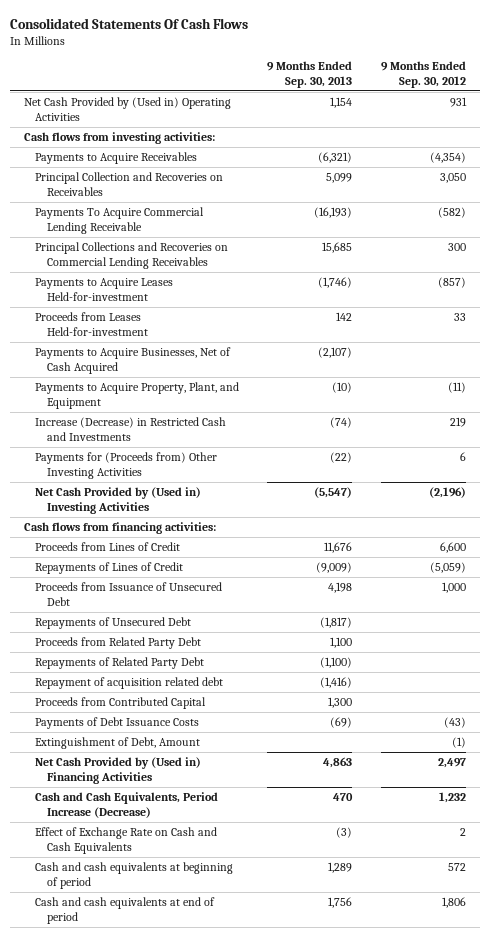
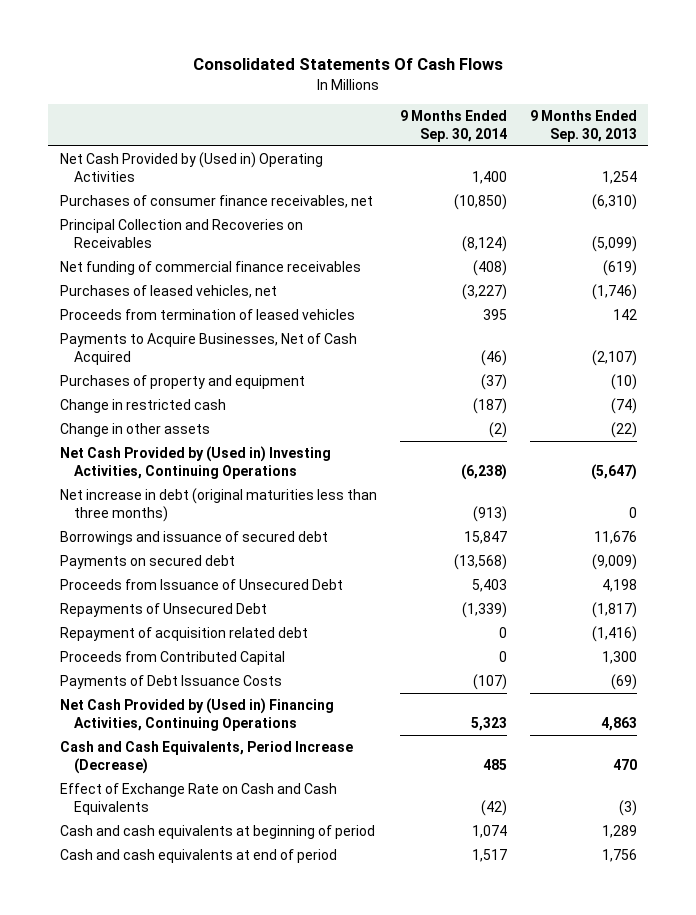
- | 9 Months Ended Sep. 30, 2013 | 9 Months Ended Sep. 30, 2012
+ | 9 Months Ended Sep. 30, 2014 | 9 Months Ended Sep. 30, 2013
- Net Cash Provided by (Used in) Operating Activities | 1,154 | 931
- Cash flows from investing activities:
- Payments to Acquire Receivables | (6,321) | (4,354)
- Principal Collection and Recoveries on Receivables | 5,099 | 3,050
- Payments To Acquire Commercial Lending Receivable | (16,193) | (582)
- Principal Collections and Recoveries on Commercial Lending Receivables | 15,685 | 300
- Payments to Acquire Leases Held-for-investment | (1,746) | (857)
- Proceeds from Leases Held-for-investment | 142 | 33
+ Net Cash Provided by (Used in) Operating Activities | 1,400 | 1,254
+ Purchases of consumer finance receivables, net | (10,850) | (6,310)
+ Principal Collection and Recoveries on Receivables | (8,124) | (5,099)
+ Net funding of commercial finance receivables | (408) | (619)
+ Purchases of leased vehicles, net | (3,227) | (1,746)
+ Proceeds from termination of leased vehicles | 395 | 142
- Payments to Acquire Property, Plant, and Equipment | (10) | (11)
- Increase (Decrease) in Restricted Cash and Investments | (74) | 219
- Payments for (Proceeds from) Other Investing Activities | (22) | 6
- Net Cash Provided by (Used in) Investing Activities | (5,547) | (2,196)
- Cash flows from financing activities:
- Proceeds from Lines of Credit | 11,676 | 6,600
- Repayments of Lines of Credit | (9,009) | (5,059)
+ Purchases of property and equipment | (37) | (10)
+ Change in restricted cash | (187) | (74)
+ Change in other assets | (2) | (22)
+ Net Cash Provided by (Used in) Investing Activities, Continuing Operations | (6,238) | (5,647)
+ Net increase in debt (original maturities less than three months) | (913) | 0
+ Borrowings and issuance of secured debt | 15,847 | 11,676
+ Payments on secured debt | (13,568) | (9,009)
- Proceeds from Related Party Debt | 1,100 |
- Repayments of Related Party Debt | (1,100) |
- Extinguishment of Debt, Amount | | (1)
- Net Cash Provided by (Used in) Financing Activities | 4,863 | 2,497
+ Net Cash Provided by (Used in) Financing Activities, Continuing Operations | 5,323 | 4,863

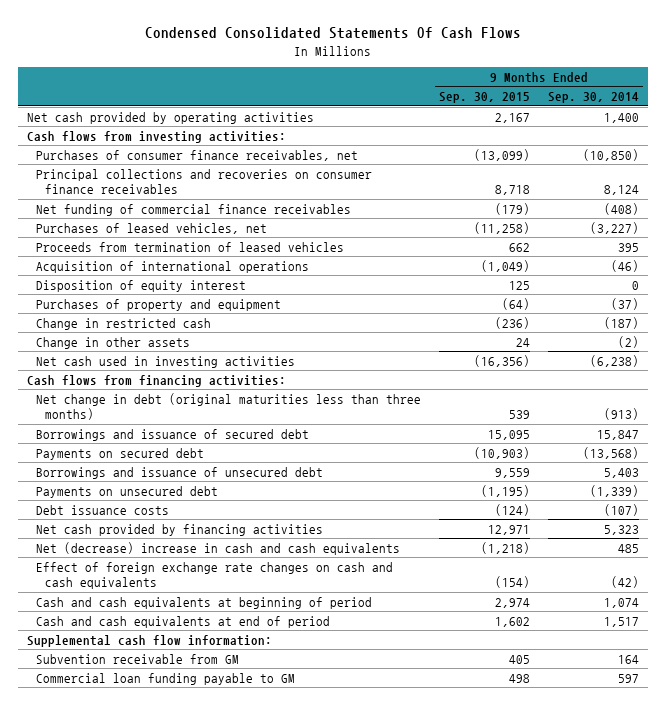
- Consolidated Statements Of Cash Flows
+ Condensed Consolidated Statements Of Cash Flows
- | 9 Months Ended Sep. 30, 2014 | 9 Months Ended Sep. 30, 2013
+ | 9 Months Ended Sep. 30, 2015 | 9 Months Ended Sep. 30, 2014
- Net Cash Provided by (Used in) Operating Activities | 1,400 | 1,254
+ Net cash provided by operating activities | 2,167 | 1,400
+ Cash flows from investing activities:
- Principal Collection and Recoveries on Receivables | (8,124) | (5,099)
+ Principal collections and recoveries on consumer finance receivables | 8,718 | 8,124
- Payments to Acquire Businesses, Net of Cash Acquired | (46) | (2,107)
+ Acquisition of international operations | (1,049) | (46)
+ Disposition of equity interest | 125 | 0
- Net Cash Provided by (Used in) Investing Activities, Continuing Operations | (6,238) | (5,647)
- Net increase in debt (original maturities less than three months) | (913) | 0
+ Net cash used in investing activities | (16,356) | (6,238)
+ Cash flows from financing activities:
+ Net change in debt (original maturities less than three months) | 539 | (913)
- Proceeds from Issuance of Unsecured Debt | 5,403 | 4,198
- Repayments of Unsecured Debt | (1,339) | (1,817)
- Repayment of acquisition related debt | 0 | (1,416)
- Proceeds from Contributed Capital | 0 | 1,300
- Payments of Debt Issuance Costs | (107) | (69)
- Net Cash Provided by (Used in) Financing Activities, Continuing Operations | 5,323 | 4,863
- Cash and Cash Equivalents, Period Increase (Decrease) | 485 | 470
- Effect of Exchange Rate on Cash and Cash Equivalents | (42) | (3)
+ Borrowings and issuance of unsecured debt | 9,559 | 5,403
+ Payments on unsecured debt | (1,195) | (1,339)
+ Debt issuance costs | (124) | (107)
+ Net cash provided by financing activities | 12,971 | 5,323
+ Net (decrease) increase in cash and cash equivalents | (1,218) | 485
+ Effect of foreign exchange rate changes on cash and cash equivalents | (154) | (42)
+ Supplemental cash flow information:
+ Subvention receivable from GM | 405 | 164
+ Commercial loan funding payable to GM | 498 | 597

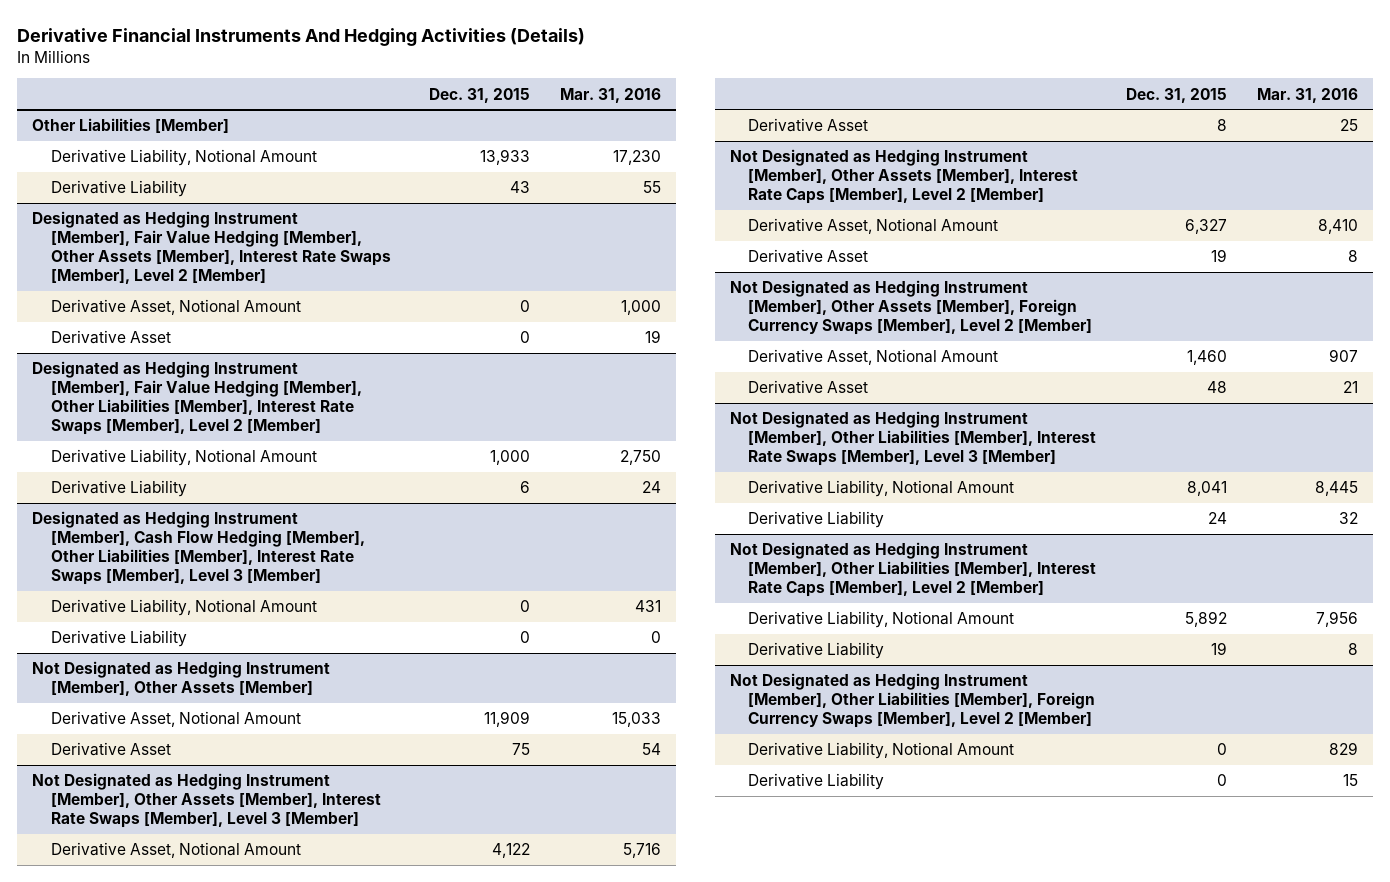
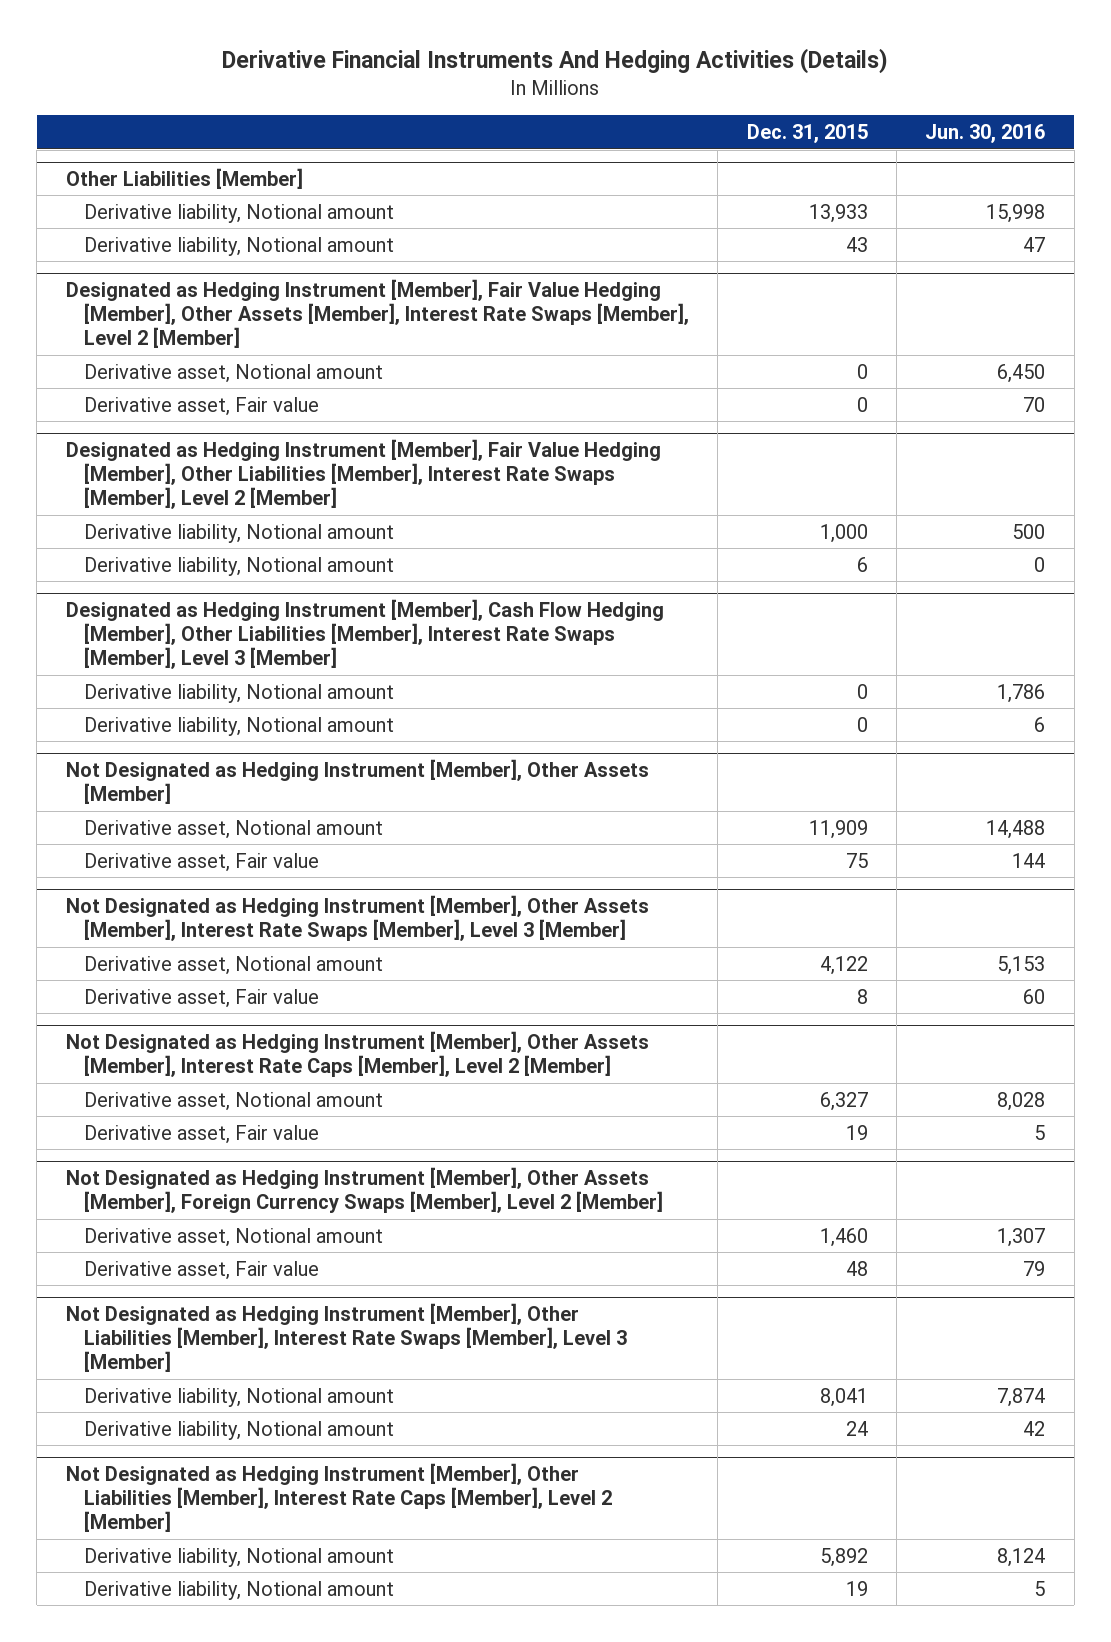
- | Dec. 31, 2015 | Mar. 31, 2016
+ | Dec. 31, 2015 | Jun. 30, 2016
@ Other Liabilities [Member]
- Derivative Liability, Notional Amount | 13,933 | 17,230
- Derivative Liability | 43 | 55
+ Derivative liability, Notional amount | 13,933 | 15,998
+ Derivative liability, Notional amount | 43 | 47
@ Designated as Hedging Instrument [Member], Fair Value Hedging [Member], Other Assets [Member], Interest Rate Swaps [Member], Level 2 [Member]
- Derivative Asset, Notional Amount | 0 | 1,000
- Derivative Asset | 0 | 19
+ Derivative asset, Notional amount | 0 | 6,450
+ Derivative asset, Fair value | 0 | 70
@ Designated as Hedging Instrument [Member], Fair Value Hedging [Member], Other Liabilities [Member], Interest Rate Swaps [Member], Level 2 [Member]
- Derivative Liability, Notional Amount | 1,000 | 2,750
- Derivative Liability | 6 | 24
+ Derivative liability, Notional amount | 1,000 | 500
+ Derivative liability, Notional amount | 6 | 0
@ Designated as Hedging Instrument [Member], Cash Flow Hedging [Member], Other Liabilities [Member], Interest Rate Swaps [Member], Level 3 [Member]
- Derivative Liability, Notional Amount | 0 | 431
- Derivative Liability | 0 | 0
+ Derivative liability, Notional amount | 0 | 1,786
+ Derivative liability, Notional amount | 0 | 6
@ Not Designated as Hedging Instrument [Member], Other Assets [Member]
- Derivative Asset, Notional Amount | 11,909 | 15,033
- Derivative Asset | 75 | 54
+ Derivative asset, Notional amount | 11,909 | 14,488
+ Derivative asset, Fair value | 75 | 144
@ Not Designated as Hedging Instrument [Member], Other Assets [Member], Interest Rate Swaps [Member], Level 3 [Member]
- Derivative Asset, Notional Amount | 4,122 | 5,716
- Derivative Asset | 8 | 25
+ Derivative asset, Notional amount | 4,122 | 5,153
+ Derivative asset, Fair value | 8 | 60
@ Not Designated as Hedging Instrument [Member], Other Assets [Member], Interest Rate Caps [Member], Level 2 [Member]
- Derivative Asset, Notional Amount | 6,327 | 8,410
- Derivative Asset | 19 | 8
+ Derivative asset, Notional amount | 6,327 | 8,028
+ Derivative asset, Fair value | 19 | 5
@ Not Designated as Hedging Instrument [Member], Other Assets [Member], Foreign Currency Swaps [Member], Level 2 [Member]
- Derivative Asset, Notional Amount | 1,460 | 907
- Derivative Asset | 48 | 21
+ Derivative asset, Notional amount | 1,460 | 1,307
+ Derivative asset, Fair value | 48 | 79
@ Not Designated as Hedging Instrument [Member], Other Liabilities [Member], Interest Rate Swaps [Member], Level 3 [Member]
- Derivative Liability, Notional Amount | 8,041 | 8,445
- Derivative Liability | 24 | 32
+ Derivative liability, Notional amount | 8,041 | 7,874
+ Derivative liability, Notional amount | 24 | 42
@ Not Designated as Hedging Instrument [Member], Other Liabilities [Member], Interest Rate Caps [Member], Level 2 [Member]
- Derivative Liability, Notional Amount | 5,892 | 7,956
- Derivative Liability | 19 | 8
- Not Designated as Hedging Instrument [Member], Other Liabilities [Member], Foreign Currency Swaps [Member], Level 2 [Member]
- Derivative Liability, Notional Amount | 0 | 829
- Derivative Liability | 0 | 15
@ Not Designated as Hedging Instrument [Member], Other Liabilities [Member], Interest Rate Caps [Member], Level 2 [Member]
+ Derivative liability, Notional amount | 5,892 | 8,124
+ Derivative liability, Notional amount | 19 | 5

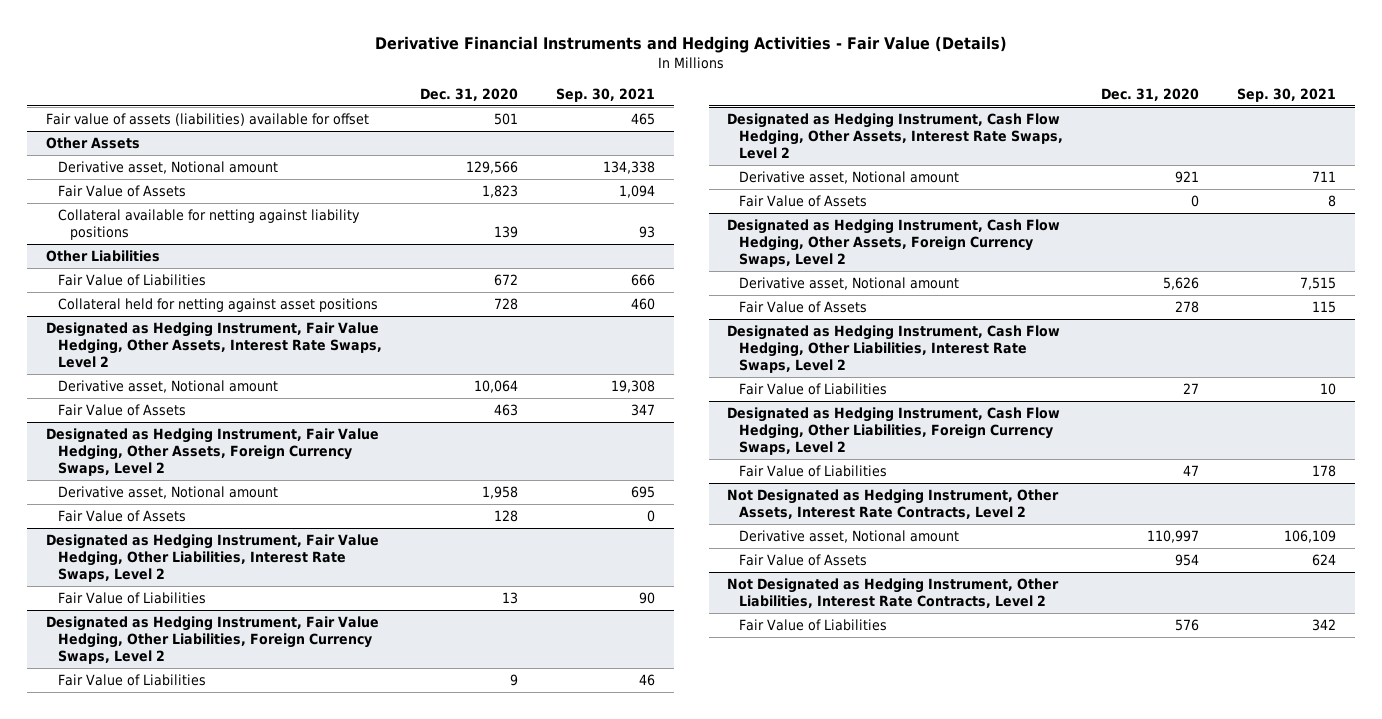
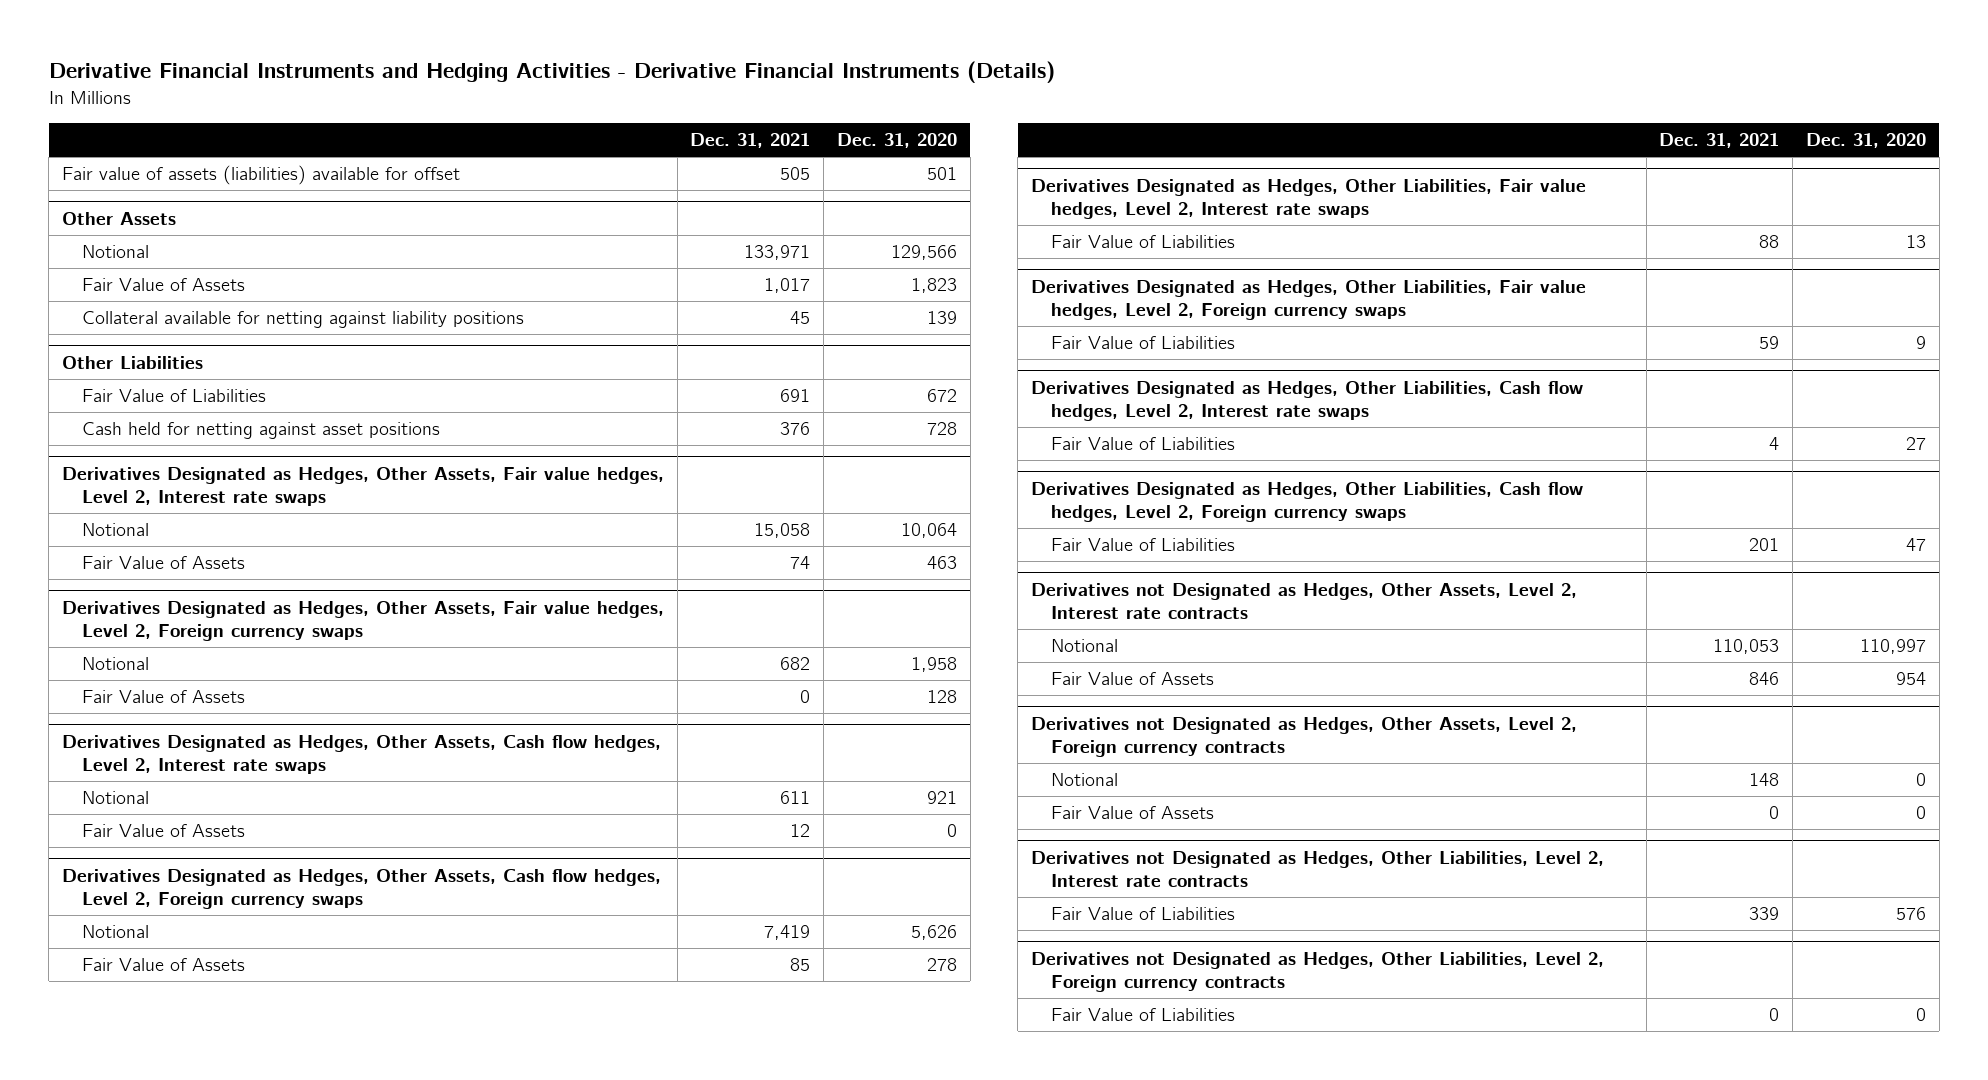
- Derivative Financial Instruments and Hedging Activities - Fair Value (Details)
+ Derivative Financial Instruments and Hedging Activities - Derivative Financial Instruments (Details)
- | Dec. 31, 2020 | Sep. 30, 2021
+ | Dec. 31, 2021 | Dec. 31, 2020
@ Other Assets
- Derivative asset, Notional amount | 129,566 | 134,338
+ Notional | 133,971 | 129,566
@ Other Liabilities
- Collateral held for netting against asset positions | 728 | 460
- Designated as Hedging Instrument, Fair Value Hedging, Other Assets, Interest Rate Swaps, Level 2
- Derivative asset, Notional amount | 10,064 | 19,308
@ Other Liabilities
+ Cash held for netting against asset positions | 376 | 728
+ Derivatives Designated as Hedges, Other Assets, Fair value hedges, Level 2, Interest rate swaps
+ Notional | 15,058 | 10,064
- Designated as Hedging Instrument, Fair Value Hedging, Other Assets, Foreign Currency Swaps, Level 2
- Derivative asset, Notional amount | 1,958 | 695
+ Derivatives Designated as Hedges, Other Assets, Fair value hedges, Level 2, Foreign currency swaps
+ Notional | 682 | 1,958
- Designated as Hedging Instrument, Fair Value Hedging, Other Liabilities, Interest Rate Swaps, Level 2
- Fair Value of Liabilities | 13 | 90
- Designated as Hedging Instrument, Fair Value Hedging, Other Liabilities, Foreign Currency Swaps, Level 2
- Fair Value of Liabilities | 9 | 46
- Designated as Hedging Instrument, Cash Flow Hedging, Other Assets, Interest Rate Swaps, Level 2
- Derivative asset, Notional amount | 921 | 711
+ Derivatives Designated as Hedges, Other Assets, Cash flow hedges, Level 2, Interest rate swaps
+ Notional | 611 | 921
- Designated as Hedging Instrument, Cash Flow Hedging, Other Assets, Foreign Currency Swaps, Level 2
- Derivative asset, Notional amount | 5,626 | 7,515
+ Derivatives Designated as Hedges, Other Assets, Cash flow hedges, Level 2, Foreign currency swaps
+ Notional | 7,419 | 5,626
- Designated as Hedging Instrument, Cash Flow Hedging, Other Liabilities, Interest Rate Swaps, Level 2
+ Derivatives Designated as Hedges, Other Liabilities, Fair value hedges, Level 2, Interest rate swaps
+ Fair Value of Liabilities | 88 | 13
+ Derivatives Designated as Hedges, Other Liabilities, Fair value hedges, Level 2, Foreign currency swaps
+ Fair Value of Liabilities | 59 | 9
+ Derivatives Designated as Hedges, Other Liabilities, Cash flow hedges, Level 2, Interest rate swaps
- Designated as Hedging Instrument, Cash Flow Hedging, Other Liabilities, Foreign Currency Swaps, Level 2
+ Derivatives Designated as Hedges, Other Liabilities, Cash flow hedges, Level 2, Foreign currency swaps
- Not Designated as Hedging Instrument, Other Assets, Interest Rate Contracts, Level 2
- Derivative asset, Notional amount | 110,997 | 106,109
+ Derivatives not Designated as Hedges, Other Assets, Level 2, Interest rate contracts
+ Notional | 110,053 | 110,997
- Not Designated as Hedging Instrument, Other Liabilities, Interest Rate Contracts, Level 2
+ Derivatives not Designated as Hedges, Other Assets, Level 2, Foreign currency contracts
+ Notional | 148 | 0
+ Fair Value of Assets | 0 | 0
+ Derivatives not Designated as Hedges, Other Liabilities, Level 2, Interest rate contracts
+ Derivatives not Designated as Hedges, Other Liabilities, Level 2, Foreign currency contracts
+ Fair Value of Liabilities | 0 | 0

